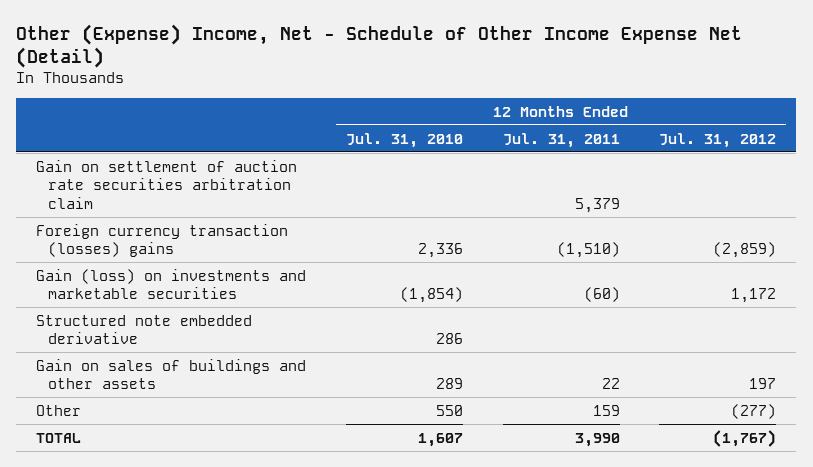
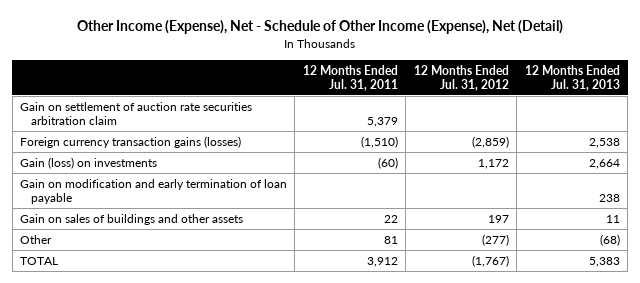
- Other (Expense) Income, Net - Schedule of Other Income Expense Net (Detail)
+ Other Income (Expense), Net - Schedule of Other Income (Expense), Net (Detail)
- | 12 Months Ended Jul. 31, 2010 | 12 Months Ended Jul. 31, 2011 | 12 Months Ended Jul. 31, 2012
+ | 12 Months Ended Jul. 31, 2011 | 12 Months Ended Jul. 31, 2012 | 12 Months Ended Jul. 31, 2013
- Foreign currency transaction (losses) gains | 2,336 | (1,510) | (2,859)
- Gain (loss) on investments and marketable securities | (1,854) | (60) | 1,172
- Structured note embedded derivative | 286 | |
+ Foreign currency transaction gains (losses) | (1,510) | (2,859) | 2,538
+ Gain (loss) on investments | (60) | 1,172 | 2,664
+ Gain on modification and early termination of loan payable | | | 238
- Other | 550 | 159 | (277)
- TOTAL | 1,607 | 3,990 | (1,767)
+ Other | 81 | (277) | (68)
+ TOTAL | 3,912 | (1,767) | 5,383

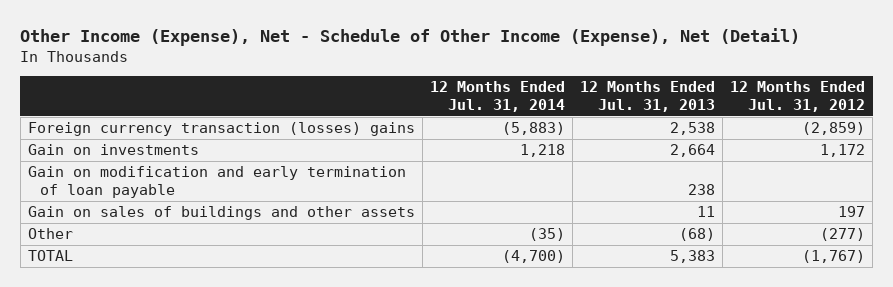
- | 12 Months Ended Jul. 31, 2011 | 12 Months Ended Jul. 31, 2012 | 12 Months Ended Jul. 31, 2013
+ | 12 Months Ended Jul. 31, 2014 | 12 Months Ended Jul. 31, 2013 | 12 Months Ended Jul. 31, 2012
- Gain on settlement of auction rate securities arbitration claim | 5,379 | |
- Foreign currency transaction gains (losses) | (1,510) | (2,859) | 2,538
- Gain (loss) on investments | (60) | 1,172 | 2,664
+ Foreign currency transaction (losses) gains | (5,883) | 2,538 | (2,859)
+ Gain on investments | 1,218 | 2,664 | 1,172

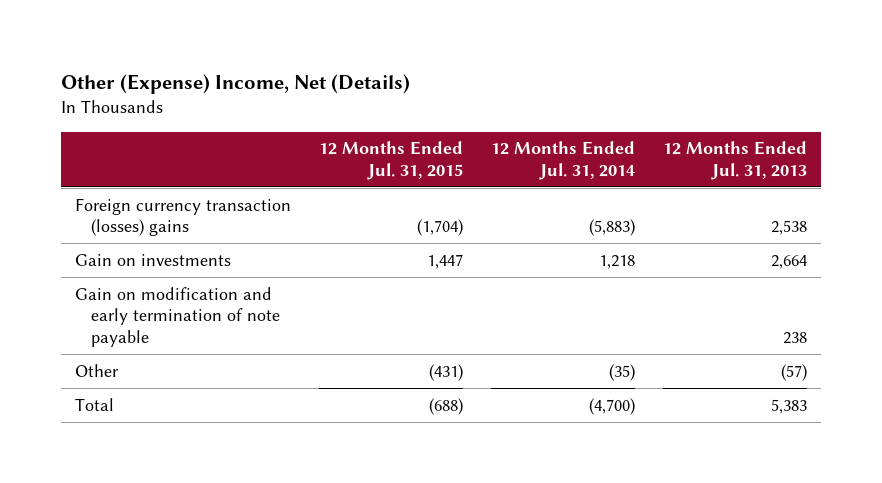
- Other Income (Expense), Net - Schedule of Other Income (Expense), Net (Detail)
+ Other (Expense) Income, Net (Details)
- | 12 Months Ended Jul. 31, 2014 | 12 Months Ended Jul. 31, 2013 | 12 Months Ended Jul. 31, 2012
+ | 12 Months Ended Jul. 31, 2015 | 12 Months Ended Jul. 31, 2014 | 12 Months Ended Jul. 31, 2013
- Gain on modification and early termination of loan payable | | 238 |
- Gain on sales of buildings and other assets | | 11 | 197
- Other | (35) | (68) | (277)
- TOTAL | (4,700) | 5,383 | (1,767)
+ Gain on modification and early termination of note payable | | | 238
+ Other | (431) | (35) | (57)
+ Total | (688) | (4,700) | 5,383

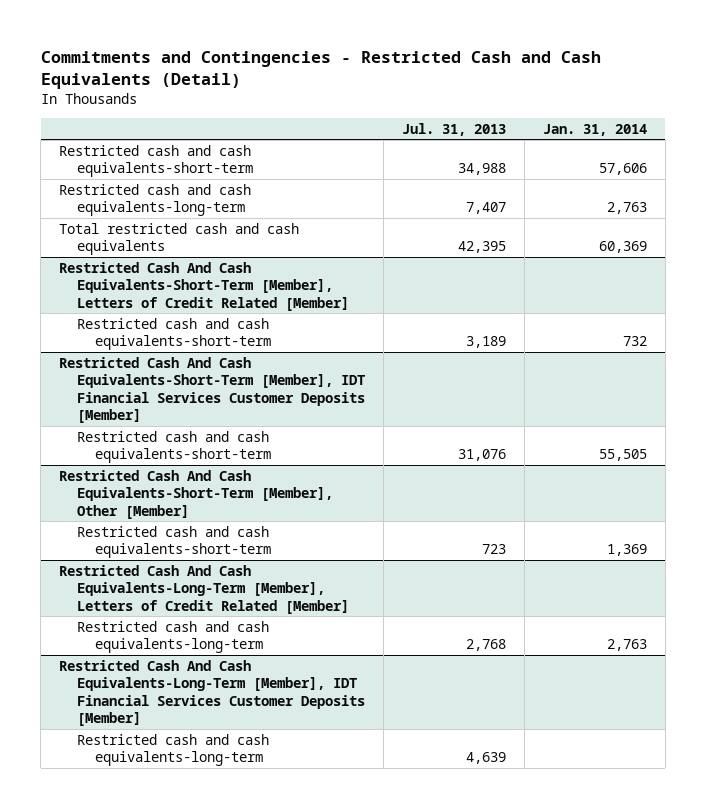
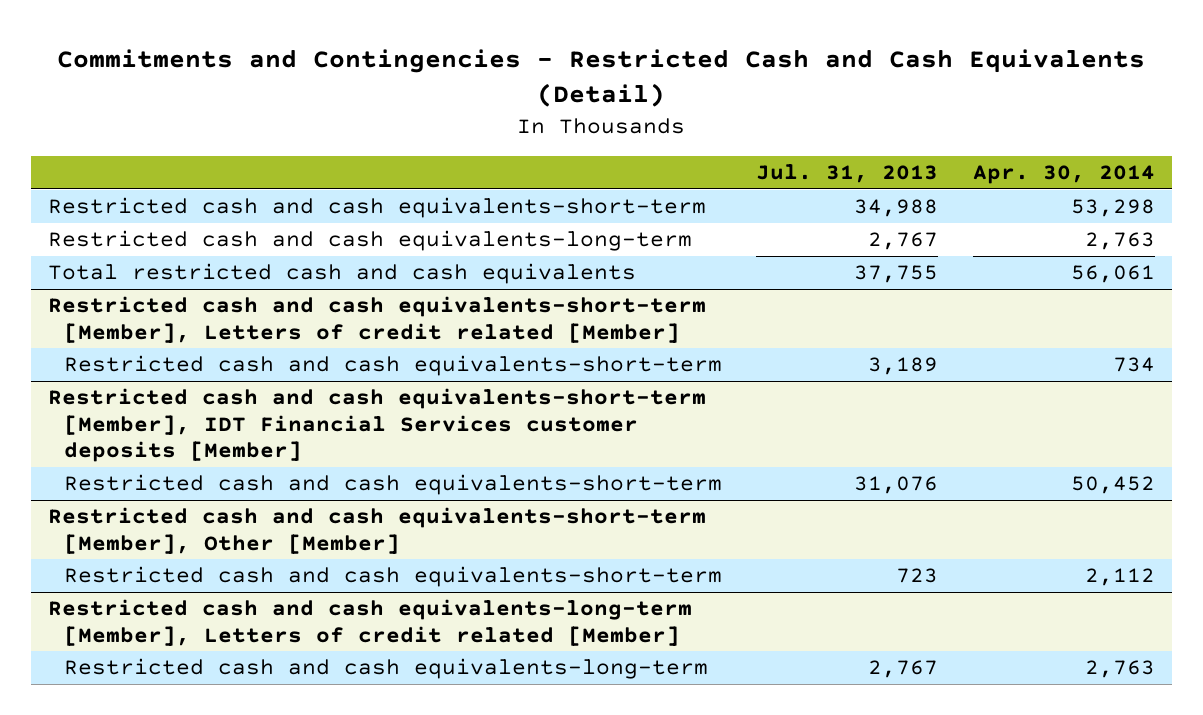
- | Jul. 31, 2013 | Jan. 31, 2014
+ | Jul. 31, 2013 | Apr. 30, 2014
- Restricted cash and cash equivalents-long-term | 7,407 | 2,763
- Total restricted cash and cash equivalents | 42,395 | 60,369
- Restricted Cash And Cash Equivalents-Short-Term [Member], Letters of Credit Related [Member]
+ Restricted cash and cash equivalents-long-term | 2,767 | 2,763
+ Total restricted cash and cash equivalents | 37,755 | 56,061
+ Restricted cash and cash equivalents-short-term [Member], Letters of credit related [Member]
- Restricted Cash And Cash Equivalents-Short-Term [Member], IDT Financial Services Customer Deposits [Member]
+ Restricted cash and cash equivalents-short-term [Member], IDT Financial Services customer deposits [Member]
- Restricted Cash And Cash Equivalents-Short-Term [Member], Other [Member]
+ Restricted cash and cash equivalents-short-term [Member], Other [Member]
- Restricted Cash And Cash Equivalents-Long-Term [Member], Letters of Credit Related [Member]
- Restricted cash and cash equivalents-long-term | 2,768 | 2,763
- Restricted Cash And Cash Equivalents-Long-Term [Member], IDT Financial Services Customer Deposits [Member]
- Restricted cash and cash equivalents-long-term | 4,639 |
+ Restricted cash and cash equivalents-long-term [Member], Letters of credit related [Member]
+ Restricted cash and cash equivalents-long-term | 2,767 | 2,763

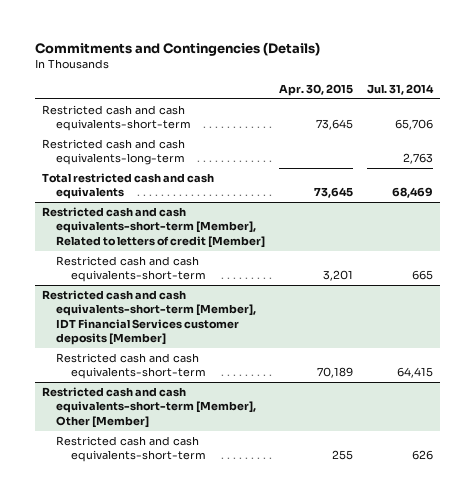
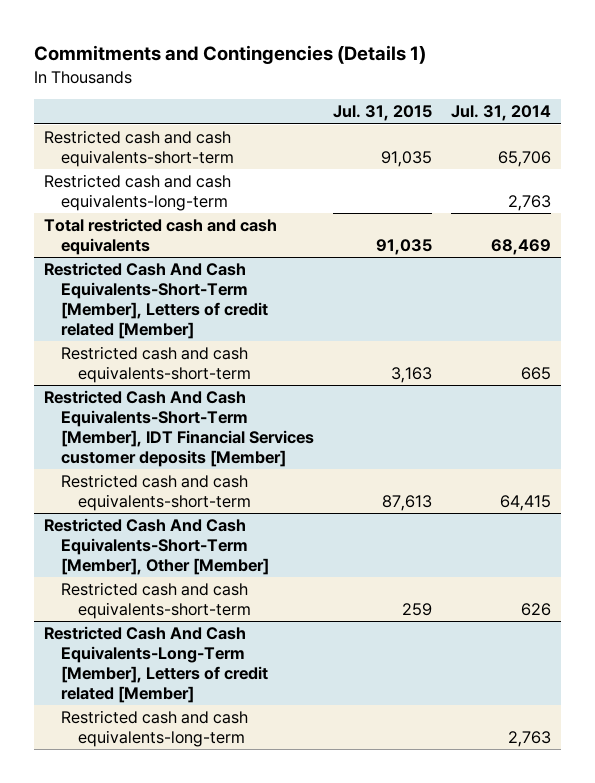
- Commitments and Contingencies (Details)
+ Commitments and Contingencies (Details 1)
- | Apr. 30, 2015 | Jul. 31, 2014
+ | Jul. 31, 2015 | Jul. 31, 2014
- Restricted cash and cash equivalents-short-term [Member], Related to letters of credit [Member]
+ Restricted Cash And Cash Equivalents-Short-Term [Member], Letters of credit related [Member]
- Restricted cash and cash equivalents-short-term [Member], IDT Financial Services customer deposits [Member]
+ Restricted Cash And Cash Equivalents-Short-Term [Member], IDT Financial Services customer deposits [Member]
- Restricted cash and cash equivalents-short-term [Member], Other [Member]
+ Restricted Cash And Cash Equivalents-Short-Term [Member], Other [Member]
+ Restricted Cash And Cash Equivalents-Long-Term [Member], Letters of credit related [Member]
+ Restricted cash and cash equivalents-long-term | | 2,763

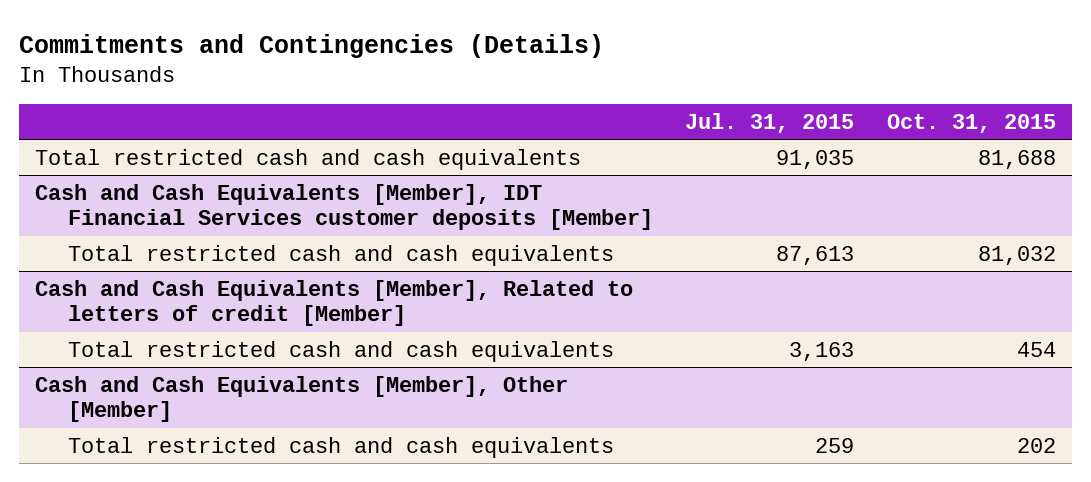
- Commitments and Contingencies (Details 1)
+ Commitments and Contingencies (Details)
- | Jul. 31, 2015 | Jul. 31, 2014
+ | Jul. 31, 2015 | Oct. 31, 2015
- Restricted cash and cash equivalents-short-term | 91,035 | 65,706
- Restricted cash and cash equivalents-long-term | | 2,763
- Restricted Cash And Cash Equivalents-Short-Term [Member], Letters of credit related [Member]
- Restricted cash and cash equivalents-short-term | 3,163 | 665
- Restricted Cash And Cash Equivalents-Short-Term [Member], IDT Financial Services customer deposits [Member]
- Restricted cash and cash equivalents-short-term | 87,613 | 64,415
- Restricted Cash And Cash Equivalents-Short-Term [Member], Other [Member]
- Restricted cash and cash equivalents-short-term | 259 | 626
- Restricted Cash And Cash Equivalents-Long-Term [Member], Letters of credit related [Member]
- Restricted cash and cash equivalents-long-term | | 2,763
+ Cash and Cash Equivalents [Member], IDT Financial Services customer deposits [Member]
+ Total restricted cash and cash equivalents | 87,613 | 81,032
+ Cash and Cash Equivalents [Member], Related to letters of credit [Member]
+ Total restricted cash and cash equivalents | 3,163 | 454
+ Cash and Cash Equivalents [Member], Other [Member]
+ Total restricted cash and cash equivalents | 259 | 202

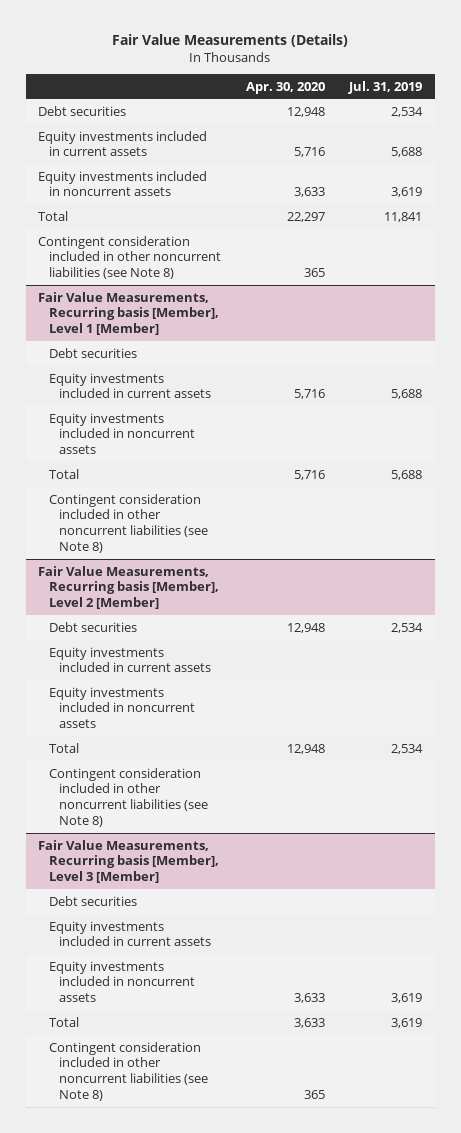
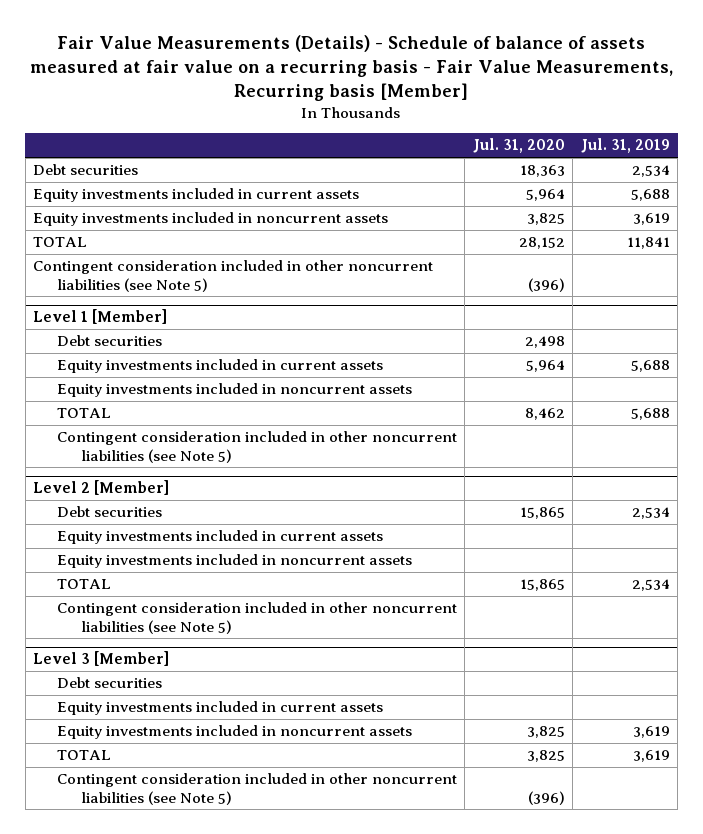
- Fair Value Measurements (Details)
+ Fair Value Measurements (Details) - Schedule of balance of assets measured at fair value on a recurring basis - Fair Value Measurements, Recurring basis [Member]
- | Apr. 30, 2020 | Jul. 31, 2019
+ | Jul. 31, 2020 | Jul. 31, 2019
- Total | 22,297 | 11,841
- Contingent consideration included in other noncurrent liabilities (see Note 8) | 365 |
- Fair Value Measurements, Recurring basis [Member], Level 1 [Member]
+ TOTAL | 28,152 | 11,841
+ Contingent consideration included in other noncurrent liabilities (see Note 5) | (396) |
+ Level 1 [Member]
- Total | 5,716 | 5,688
- Contingent consideration included in other noncurrent liabilities (see Note 8)
- Fair Value Measurements, Recurring basis [Member], Level 2 [Member]
+ TOTAL | 8,462 | 5,688
+ Contingent consideration included in other noncurrent liabilities (see Note 5)
+ Level 2 [Member]
- Total | 12,948 | 2,534
- Contingent consideration included in other noncurrent liabilities (see Note 8)
- Fair Value Measurements, Recurring basis [Member], Level 3 [Member]
+ TOTAL | 15,865 | 2,534
+ Contingent consideration included in other noncurrent liabilities (see Note 5)
+ Level 3 [Member]
- Total | 3,633 | 3,619
- Contingent consideration included in other noncurrent liabilities (see Note 8) | 365 |
+ TOTAL | 3,825 | 3,619
+ Contingent consideration included in other noncurrent liabilities (see Note 5) | (396) |

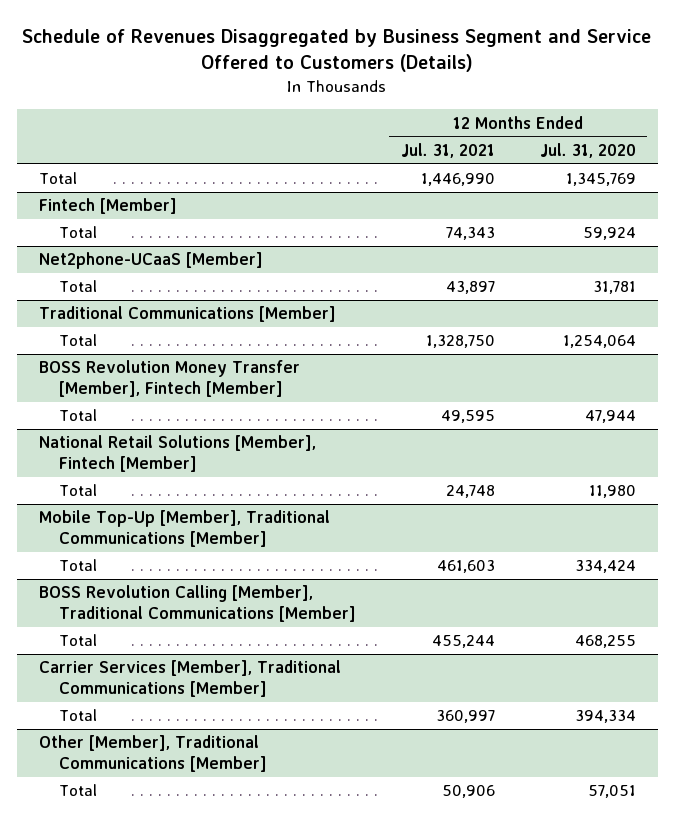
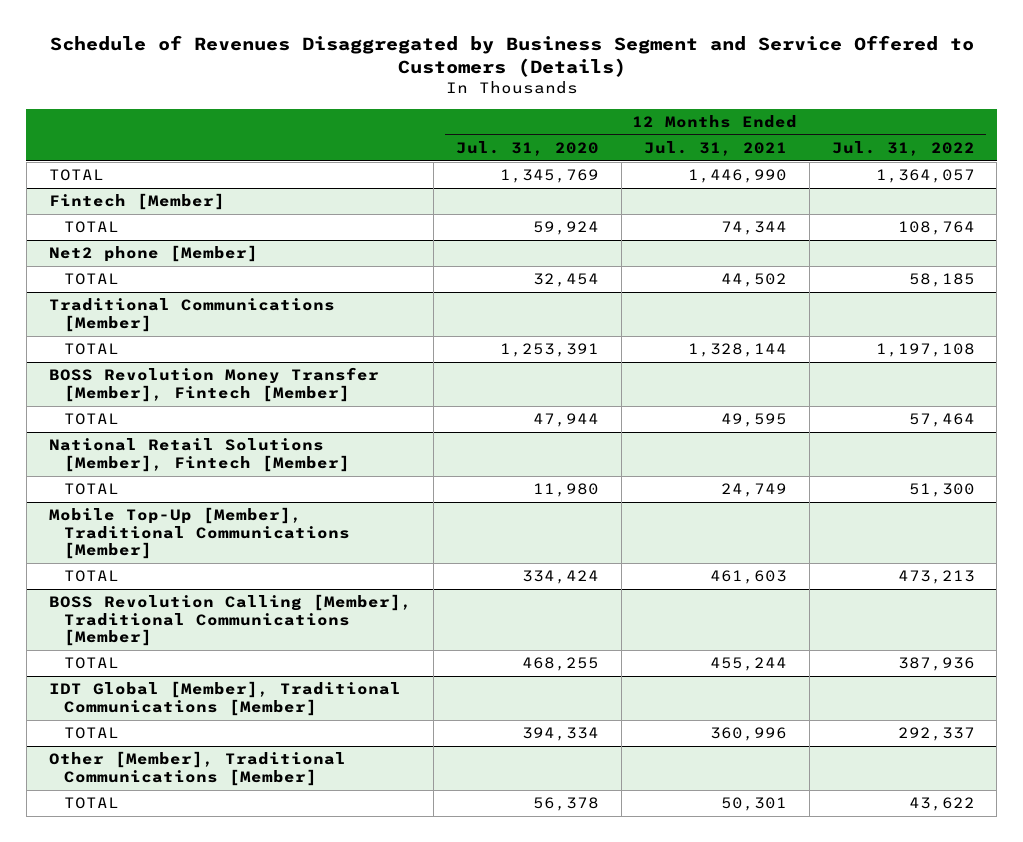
- | 12 Months Ended Jul. 31, 2021 | 12 Months Ended Jul. 31, 2020
+ | 12 Months Ended Jul. 31, 2020 | 12 Months Ended Jul. 31, 2021 | 12 Months Ended Jul. 31, 2022
- Total | 1,446,990 | 1,345,769
+ TOTAL | 1,345,769 | 1,446,990 | 1,364,057
@ Fintech [Member]
- Total | 74,343 | 59,924
- Net2phone-UCaaS [Member]
- Total | 43,897 | 31,781
@ Fintech [Member]
+ TOTAL | 59,924 | 74,344 | 108,764
+ Net2 phone [Member]
+ TOTAL | 32,454 | 44,502 | 58,185
@ Traditional Communications [Member]
- Total | 1,328,750 | 1,254,064
+ TOTAL | 1,253,391 | 1,328,144 | 1,197,108
@ BOSS Revolution Money Transfer [Member], Fintech [Member]
- Total | 49,595 | 47,944
+ TOTAL | 47,944 | 49,595 | 57,464
@ National Retail Solutions [Member], Fintech [Member]
- Total | 24,748 | 11,980
+ TOTAL | 11,980 | 24,749 | 51,300
@ Mobile Top-Up [Member], Traditional Communications [Member]
- Total | 461,603 | 334,424
+ TOTAL | 334,424 | 461,603 | 473,213
@ BOSS Revolution Calling [Member], Traditional Communications [Member]
- Total | 455,244 | 468,255
- Carrier Services [Member], Traditional Communications [Member]
- Total | 360,997 | 394,334
@ BOSS Revolution Calling [Member], Traditional Communications [Member]
+ TOTAL | 468,255 | 455,244 | 387,936
+ IDT Global [Member], Traditional Communications [Member]
+ TOTAL | 394,334 | 360,996 | 292,337
@ Other [Member], Traditional Communications [Member]
- Total | 50,906 | 57,051
+ TOTAL | 56,378 | 50,301 | 43,622

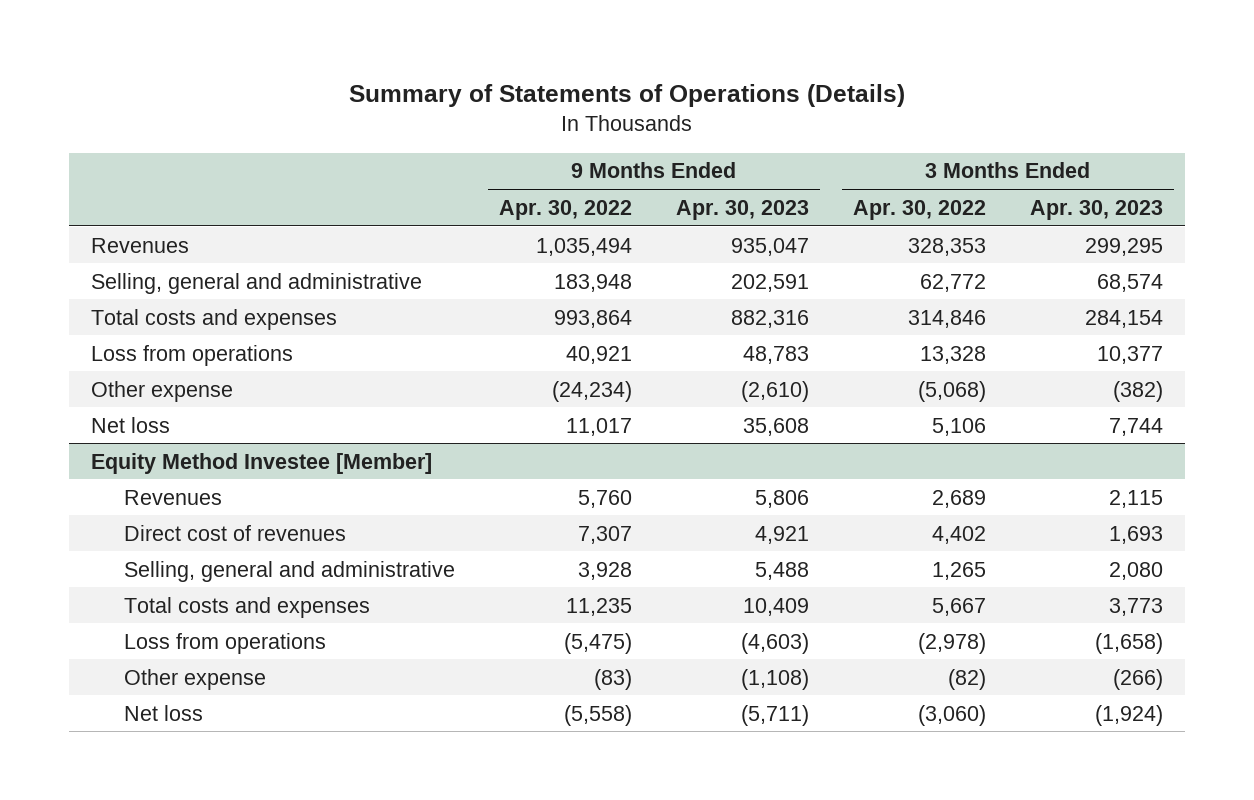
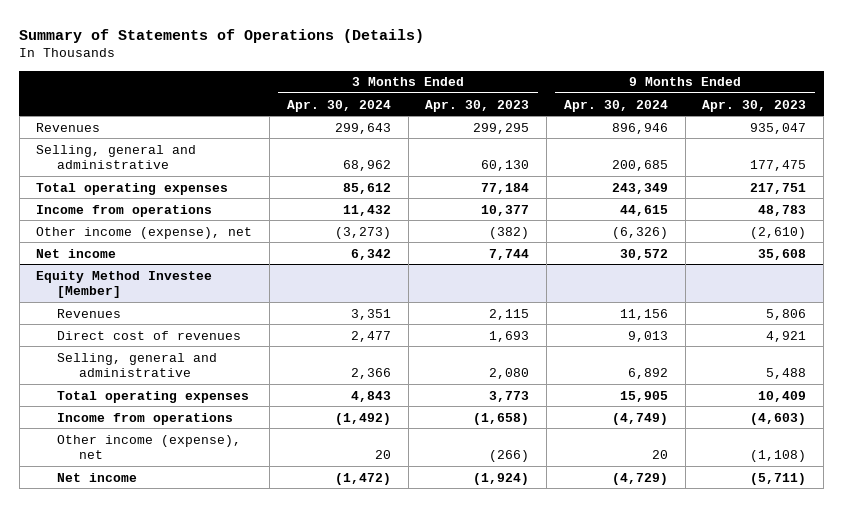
- | 9 Months Ended Apr. 30, 2022 | 9 Months Ended Apr. 30, 2023 | 3 Months Ended Apr. 30, 2022 | 3 Months Ended Apr. 30, 2023
+ | 3 Months Ended Apr. 30, 2024 | 3 Months Ended Apr. 30, 2023 | 9 Months Ended Apr. 30, 2024 | 9 Months Ended Apr. 30, 2023
- Selling, general and administrative | 183,948 | 202,591 | 62,772 | 68,574
- Total costs and expenses | 993,864 | 882,316 | 314,846 | 284,154
- Loss from operations | 40,921 | 48,783 | 13,328 | 10,377
- Other expense | (24,234) | (2,610) | (5,068) | (382)
- Net loss | 11,017 | 35,608 | 5,106 | 7,744
+ Selling, general and administrative | 68,962 | 60,130 | 200,685 | 177,475
+ Total operating expenses | 85,612 | 77,184 | 243,349 | 217,751
+ Income from operations | 11,432 | 10,377 | 44,615 | 48,783
+ Other income (expense), net | (3,273) | (382) | (6,326) | (2,610)
+ Net income | 6,342 | 7,744 | 30,572 | 35,608
@ Equity Method Investee [Member]
- Total costs and expenses | 11,235 | 10,409 | 5,667 | 3,773
- Loss from operations | (5,475) | (4,603) | (2,978) | (1,658)
- Other expense | (83) | (1,108) | (82) | (266)
- Net loss | (5,558) | (5,711) | (3,060) | (1,924)
+ Total operating expenses | 4,843 | 3,773 | 15,905 | 10,409
+ Income from operations | (1,492) | (1,658) | (4,749) | (4,603)
+ Other income (expense), net | 20 | (266) | 20 | (1,108)
+ Net income | (1,472) | (1,924) | (4,729) | (5,711)

